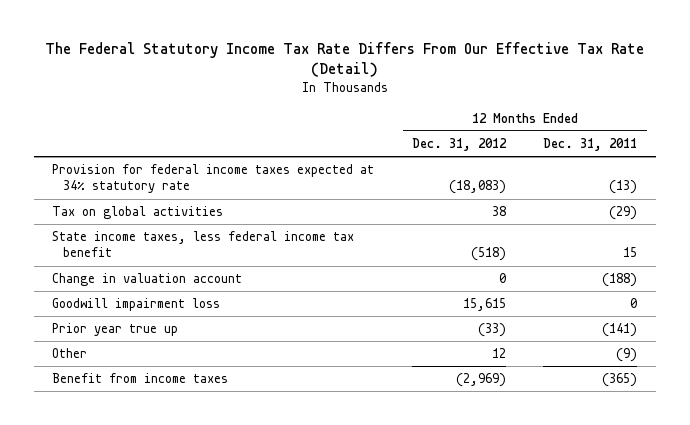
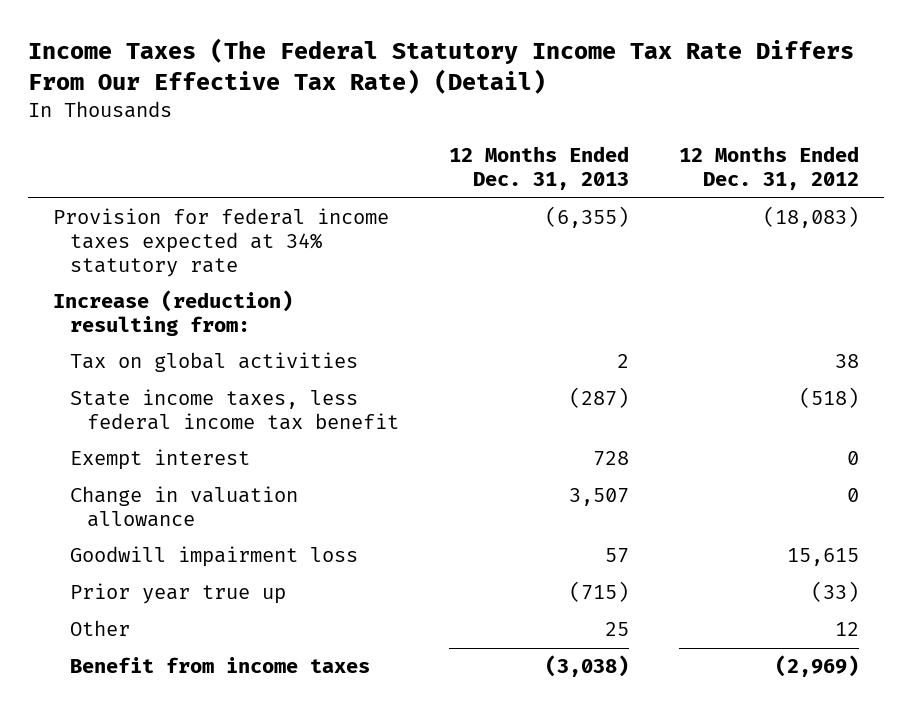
- The Federal Statutory Income Tax Rate Differs From Our Effective Tax Rate (Detail)
+ Income Taxes (The Federal Statutory Income Tax Rate Differs From Our Effective Tax Rate) (Detail)
- | 12 Months Ended Dec. 31, 2012 | 12 Months Ended Dec. 31, 2011
+ | 12 Months Ended Dec. 31, 2013 | 12 Months Ended Dec. 31, 2012
+ Increase (reduction) resulting from:
- Change in valuation account | 0 | (188)
+ Exempt interest | 728 | 0
+ Change in valuation allowance | 3,507 | 0

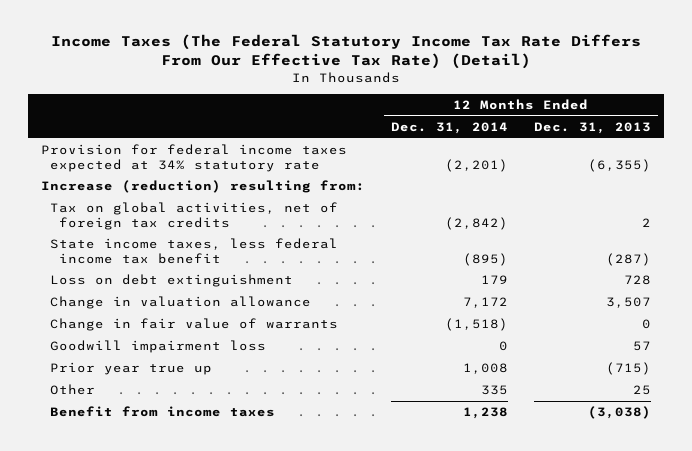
- | 12 Months Ended Dec. 31, 2013 | 12 Months Ended Dec. 31, 2012
+ | 12 Months Ended Dec. 31, 2014 | 12 Months Ended Dec. 31, 2013
- Tax on global activities | 2 | 38
+ Tax on global activities, net of foreign tax credits | (2,842) | 2
- Exempt interest | 728 | 0
+ Loss on debt extinguishment | 179 | 728
+ Change in fair value of warrants | (1,518) | 0

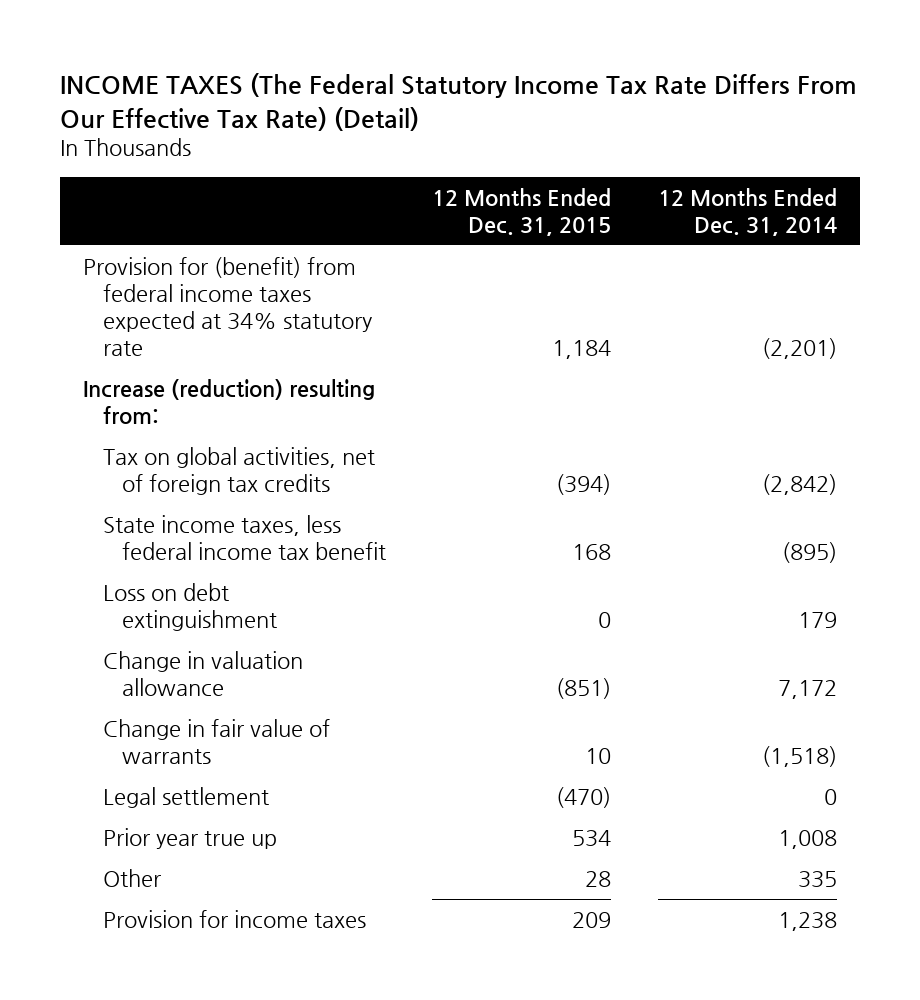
- Income Taxes (The Federal Statutory Income Tax Rate Differs From Our Effective Tax Rate) (Detail)
+ INCOME TAXES (The Federal Statutory Income Tax Rate Differs From Our Effective Tax Rate) (Detail)
- | 12 Months Ended Dec. 31, 2014 | 12 Months Ended Dec. 31, 2013
+ | 12 Months Ended Dec. 31, 2015 | 12 Months Ended Dec. 31, 2014
- Provision for federal income taxes expected at 34% statutory rate | (2,201) | (6,355)
+ Provision for (benefit) from federal income taxes expected at 34% statutory rate | 1,184 | (2,201)
- Goodwill impairment loss | 0 | 57
+ Legal settlement | (470) | 0
- Benefit from income taxes | 1,238 | (3,038)
+ Provision for income taxes | 209 | 1,238

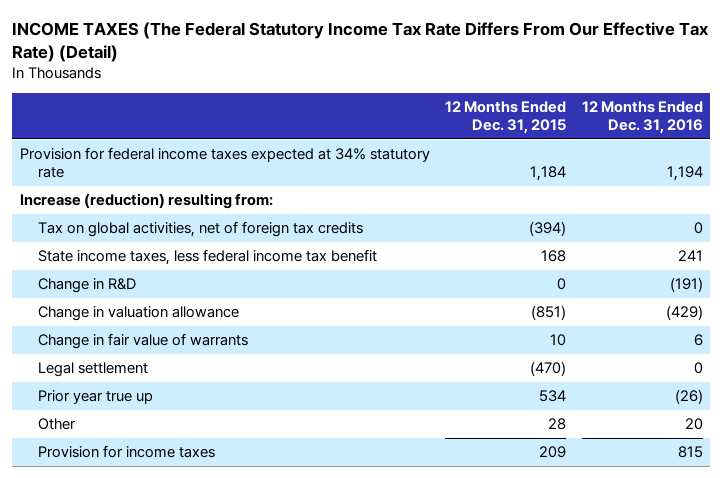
- | 12 Months Ended Dec. 31, 2015 | 12 Months Ended Dec. 31, 2014
+ | 12 Months Ended Dec. 31, 2015 | 12 Months Ended Dec. 31, 2016
- Provision for (benefit) from federal income taxes expected at 34% statutory rate | 1,184 | (2,201)
+ Provision for federal income taxes expected at 34% statutory rate | 1,184 | 1,194
- Loss on debt extinguishment | 0 | 179
+ Change in R&D | 0 | (191)

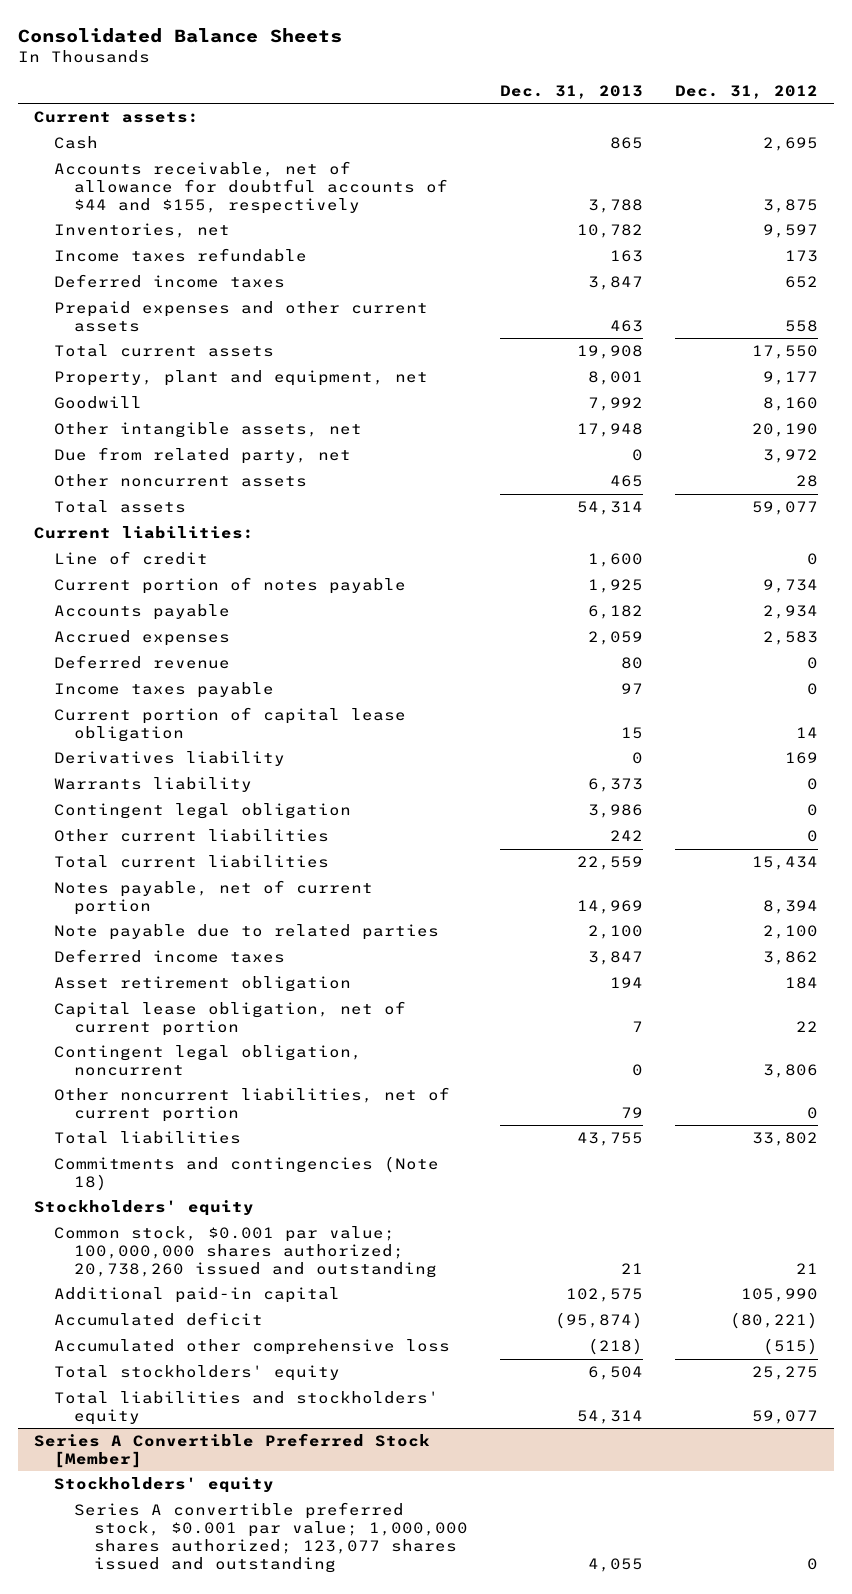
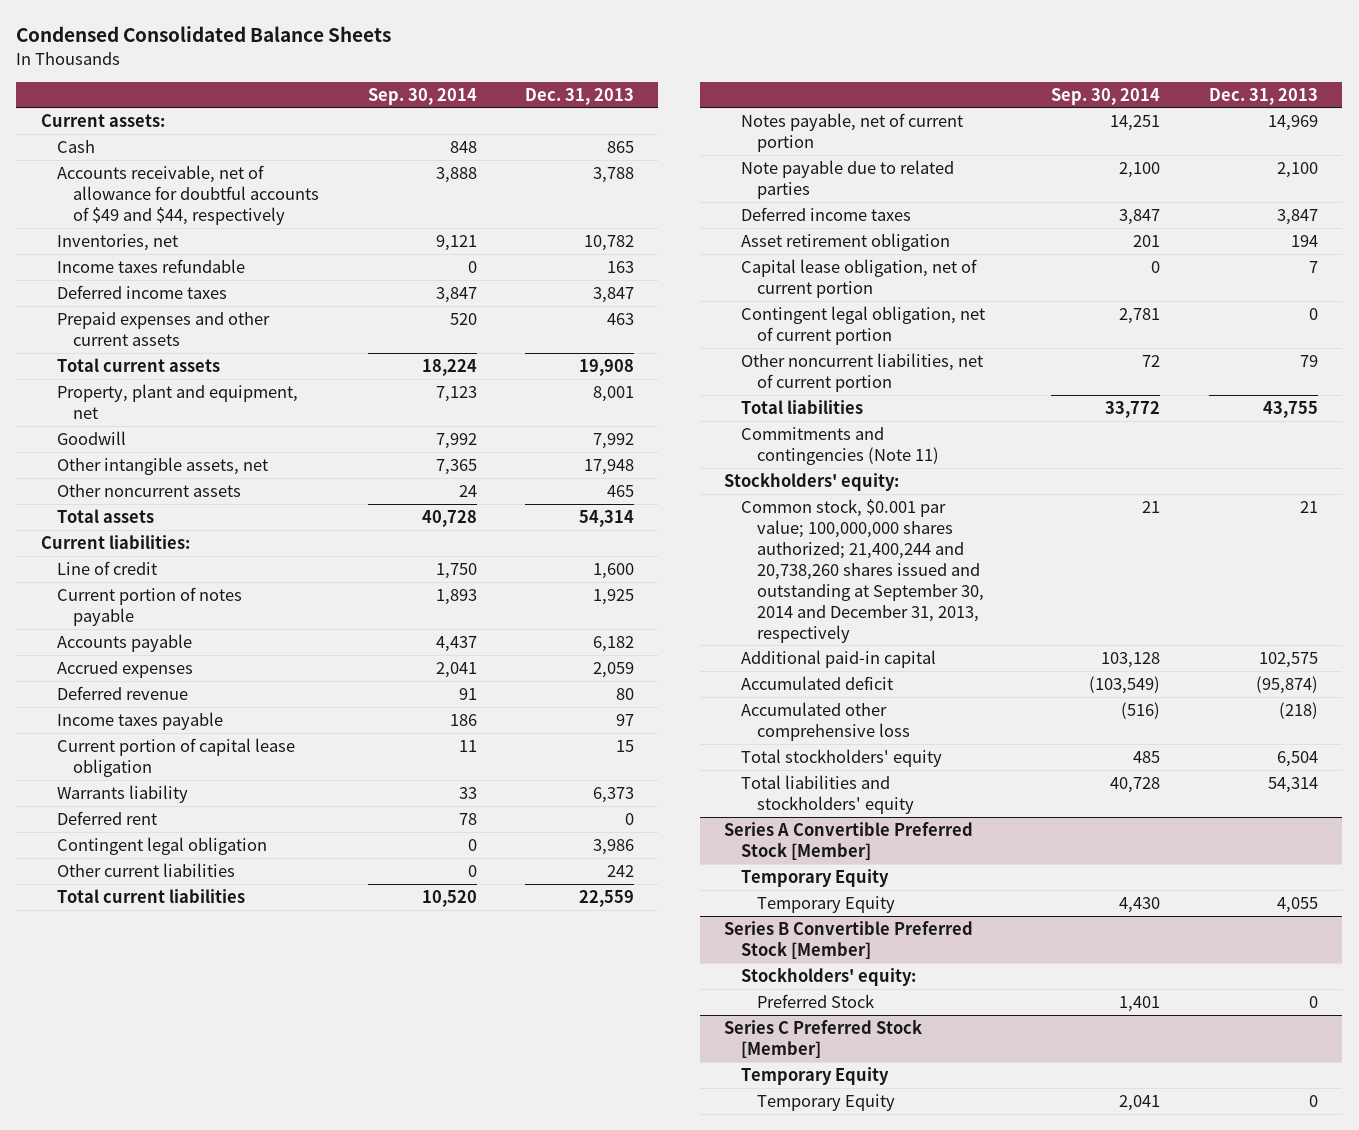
- Consolidated Balance Sheets
+ Condensed Consolidated Balance Sheets
- | Dec. 31, 2013 | Dec. 31, 2012
+ | Sep. 30, 2014 | Dec. 31, 2013
- Accounts receivable, net of allowance for doubtful accounts of $44 and $155, respectively | 3,788 | 3,875
+ Accounts receivable, net of allowance for doubtful accounts of $49 and $44, respectively | 3,888 | 3,788
- Due from related party, net | 0 | 3,972
- Derivatives liability | 0 | 169
+ Deferred rent | 78 | 0
- Contingent legal obligation, noncurrent | 0 | 3,806
+ Contingent legal obligation, net of current portion | 2,781 | 0
- Commitments and contingencies (Note 18)
- Stockholders' equity
- Common stock, $0.001 par value; 100,000,000 shares authorized; 20,738,260 issued and outstanding | 21 | 21
+ Commitments and contingencies (Note 11)
+ Stockholders' equity:
+ Common stock, $0.001 par value; 100,000,000 shares authorized; 21,400,244 and 20,738,260 shares issued and outstanding at September 30, 2014 and December 31, 2013, respectively | 21 | 21
@ Series A Convertible Preferred Stock [Member]
- Stockholders' equity
- Series A convertible preferred stock, $0.001 par value; 1,000,000 shares authorized; 123,077 shares issued and outstanding | 4,055 | 0
+ Temporary Equity
+ Temporary Equity | 4,430 | 4,055
+ Series B Convertible Preferred Stock [Member]
+ Stockholders' equity:
+ Preferred Stock | 1,401 | 0
+ Series C Preferred Stock [Member]
+ Temporary Equity
+ Temporary Equity | 2,041 | 0

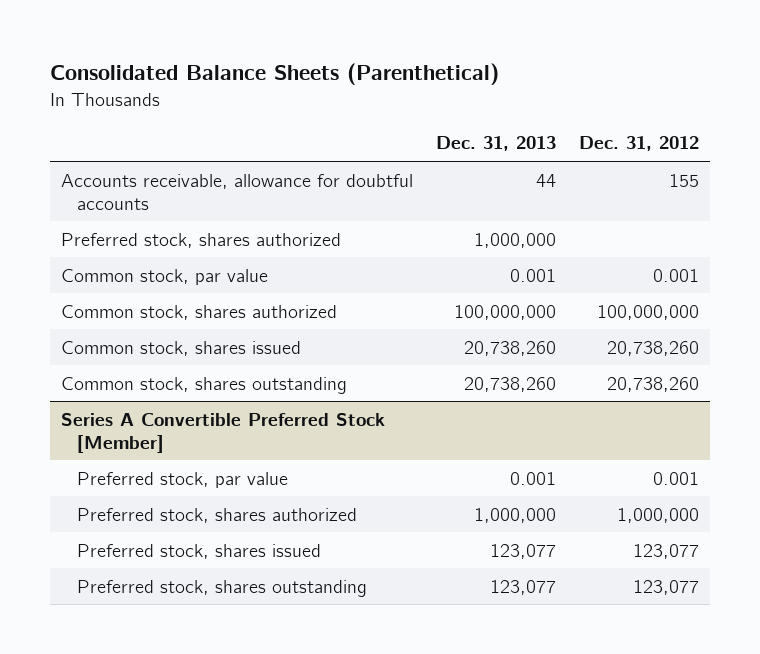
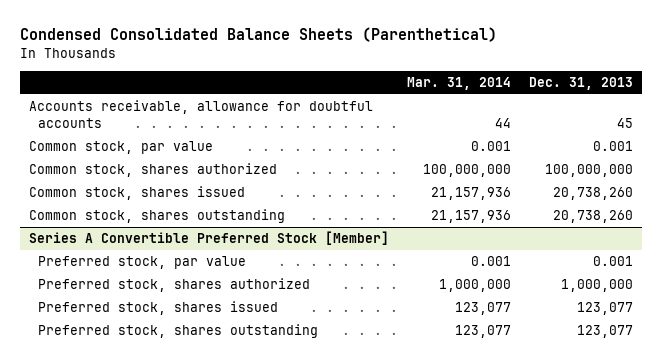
- Consolidated Balance Sheets (Parenthetical)
+ Condensed Consolidated Balance Sheets (Parenthetical)
- | Dec. 31, 2013 | Dec. 31, 2012
+ | Mar. 31, 2014 | Dec. 31, 2013
- Accounts receivable, allowance for doubtful accounts | 44 | 155
- Preferred stock, shares authorized | 1,000,000 |
+ Accounts receivable, allowance for doubtful accounts | 44 | 45

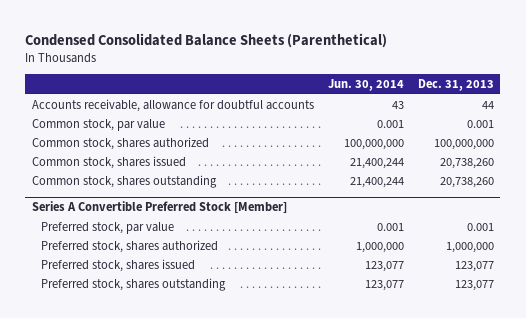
- | Mar. 31, 2014 | Dec. 31, 2013
+ | Jun. 30, 2014 | Dec. 31, 2013
- Accounts receivable, allowance for doubtful accounts | 44 | 45
+ Accounts receivable, allowance for doubtful accounts | 43 | 44

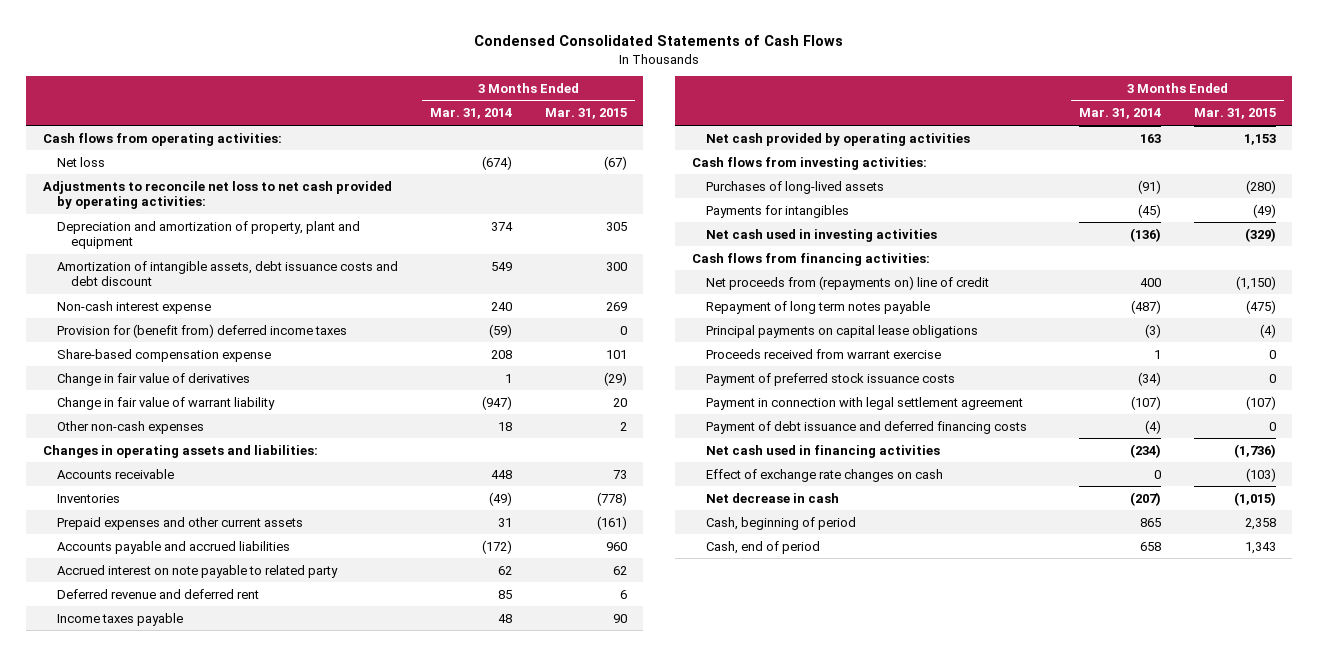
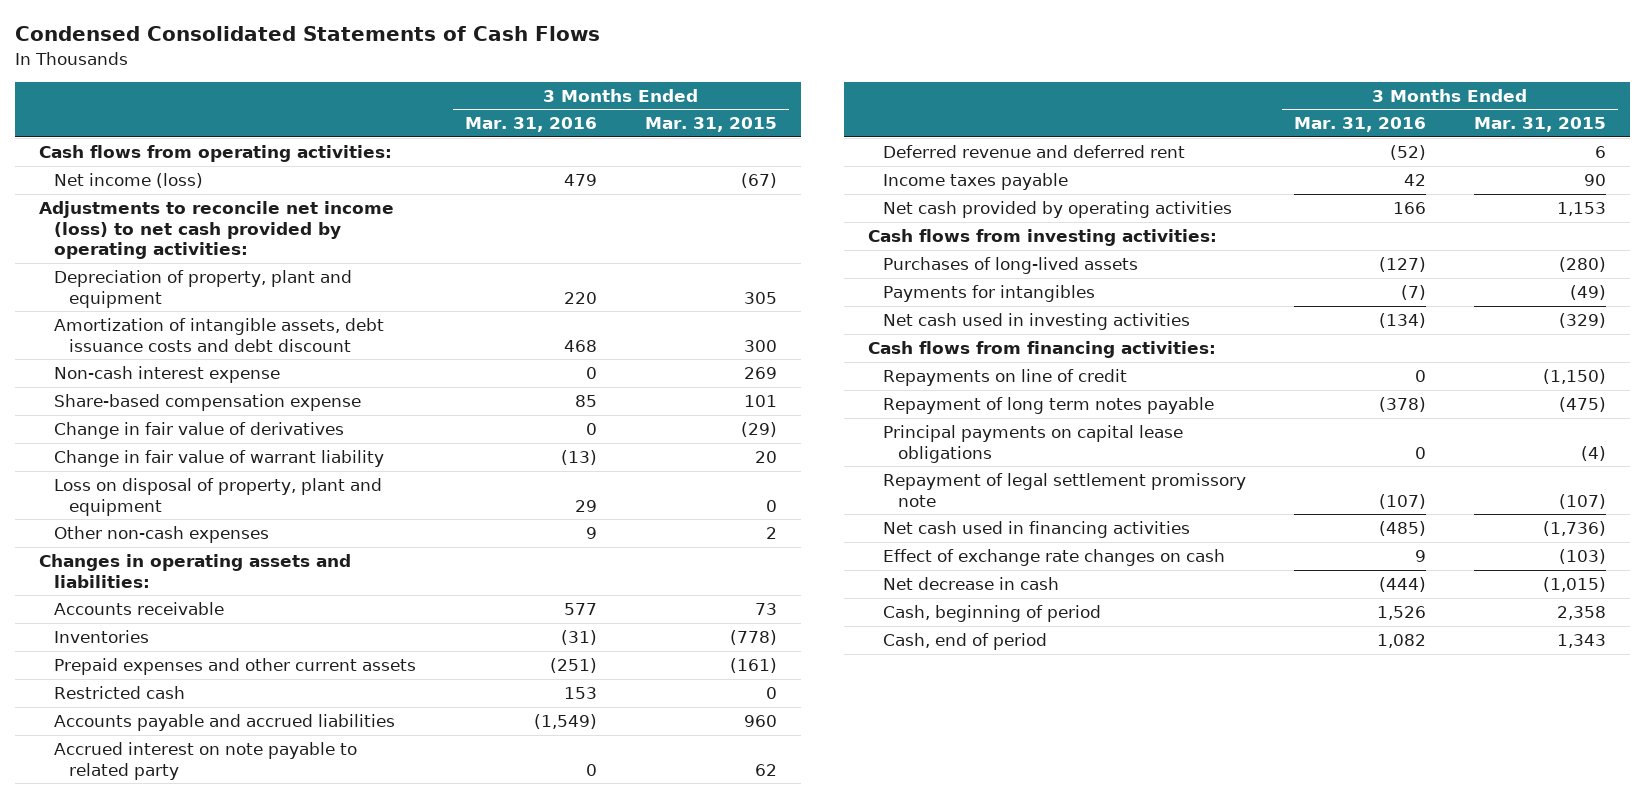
- | 3 Months Ended Mar. 31, 2014 | 3 Months Ended Mar. 31, 2015
+ | 3 Months Ended Mar. 31, 2016 | 3 Months Ended Mar. 31, 2015
- Net loss | (674) | (67)
- Adjustments to reconcile net loss to net cash provided by operating activities:
- Depreciation and amortization of property, plant and equipment | 374 | 305
+ Net income (loss) | 479 | (67)
+ Adjustments to reconcile net income (loss) to net cash provided by operating activities:
+ Depreciation of property, plant and equipment | 220 | 305
- Provision for (benefit from) deferred income taxes | (59) | 0
+ Loss on disposal of property, plant and equipment | 29 | 0
+ Restricted cash | 153 | 0
- Net proceeds from (repayments on) line of credit | 400 | (1,150)
+ Repayments on line of credit | 0 | (1,150)
- Proceeds received from warrant exercise | 1 | 0
- Payment of preferred stock issuance costs | (34) | 0
- Payment in connection with legal settlement agreement | (107) | (107)
- Payment of debt issuance and deferred financing costs | (4) | 0
+ Repayment of legal settlement promissory note | (107) | (107)

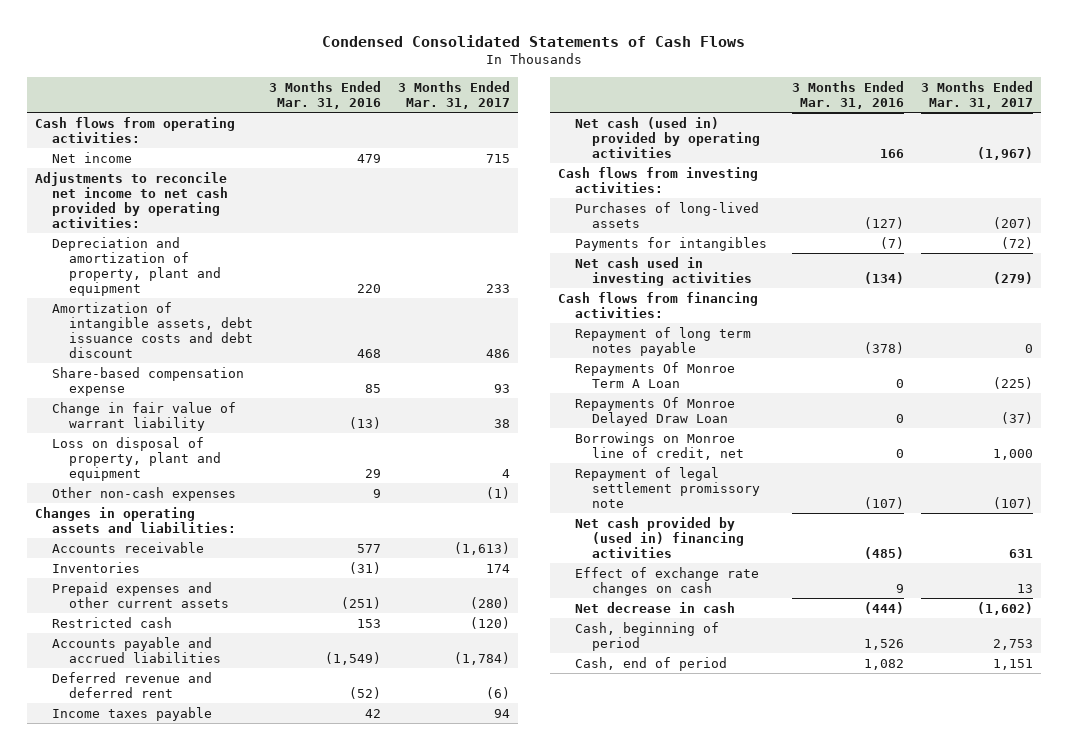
- | 3 Months Ended Mar. 31, 2016 | 3 Months Ended Mar. 31, 2015
+ | 3 Months Ended Mar. 31, 2016 | 3 Months Ended Mar. 31, 2017
- Net income (loss) | 479 | (67)
- Adjustments to reconcile net income (loss) to net cash provided by operating activities:
- Depreciation of property, plant and equipment | 220 | 305
+ Net income | 479 | 715
+ Adjustments to reconcile net income to net cash provided by operating activities:
+ Depreciation and amortization of property, plant and equipment | 220 | 233
- Non-cash interest expense | 0 | 269
- Change in fair value of derivatives | 0 | (29)
- Accrued interest on note payable to related party | 0 | 62
- Net cash provided by operating activities | 166 | 1,153
+ Net cash (used in) provided by operating activities | 166 | (1,967)
- Repayments on line of credit | 0 | (1,150)
- Principal payments on capital lease obligations | 0 | (4)
+ Repayments Of Monroe Term A Loan | 0 | (225)
+ Repayments Of Monroe Delayed Draw Loan | 0 | (37)
+ Borrowings on Monroe line of credit, net | 0 | 1,000
- Net cash used in financing activities | (485) | (1,736)
+ Net cash provided by (used in) financing activities | (485) | 631

